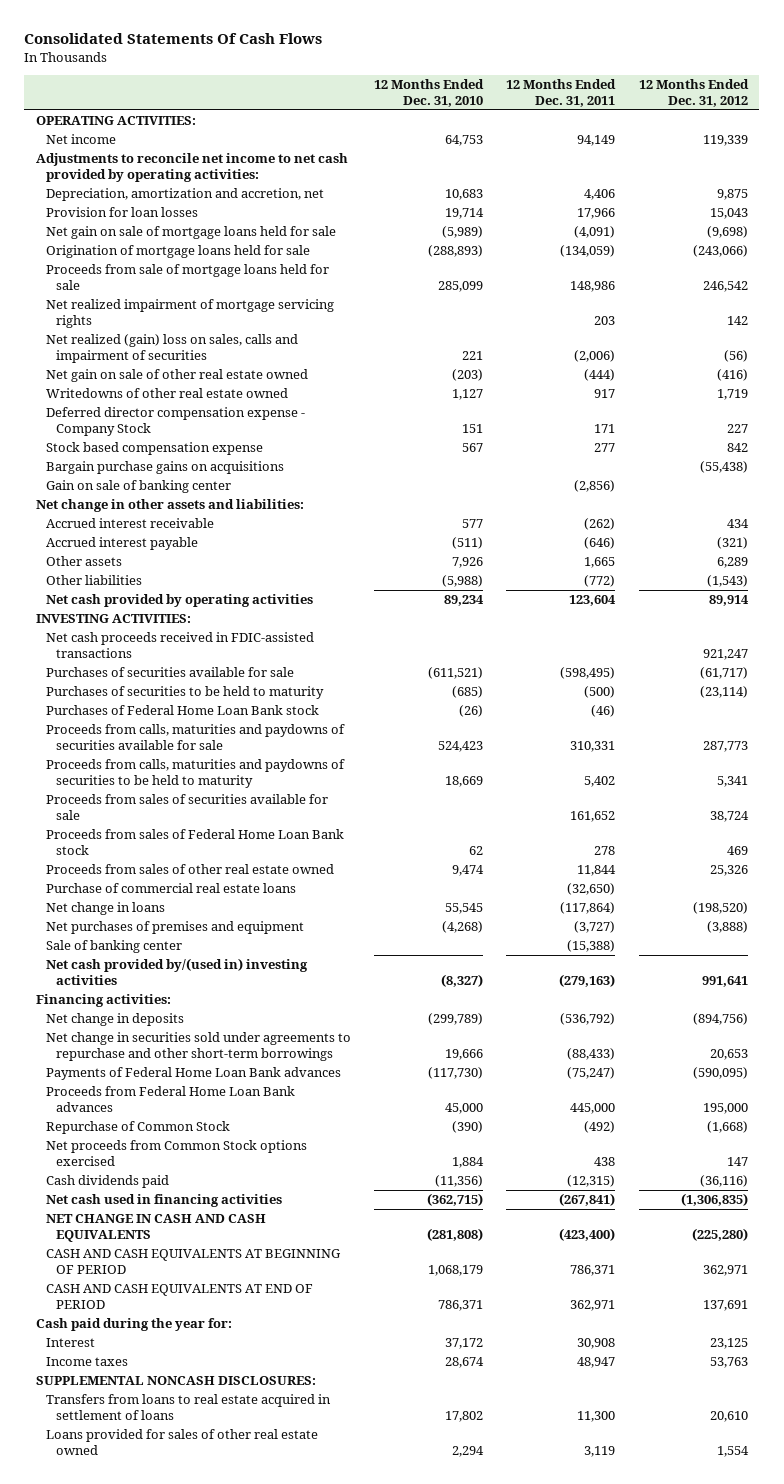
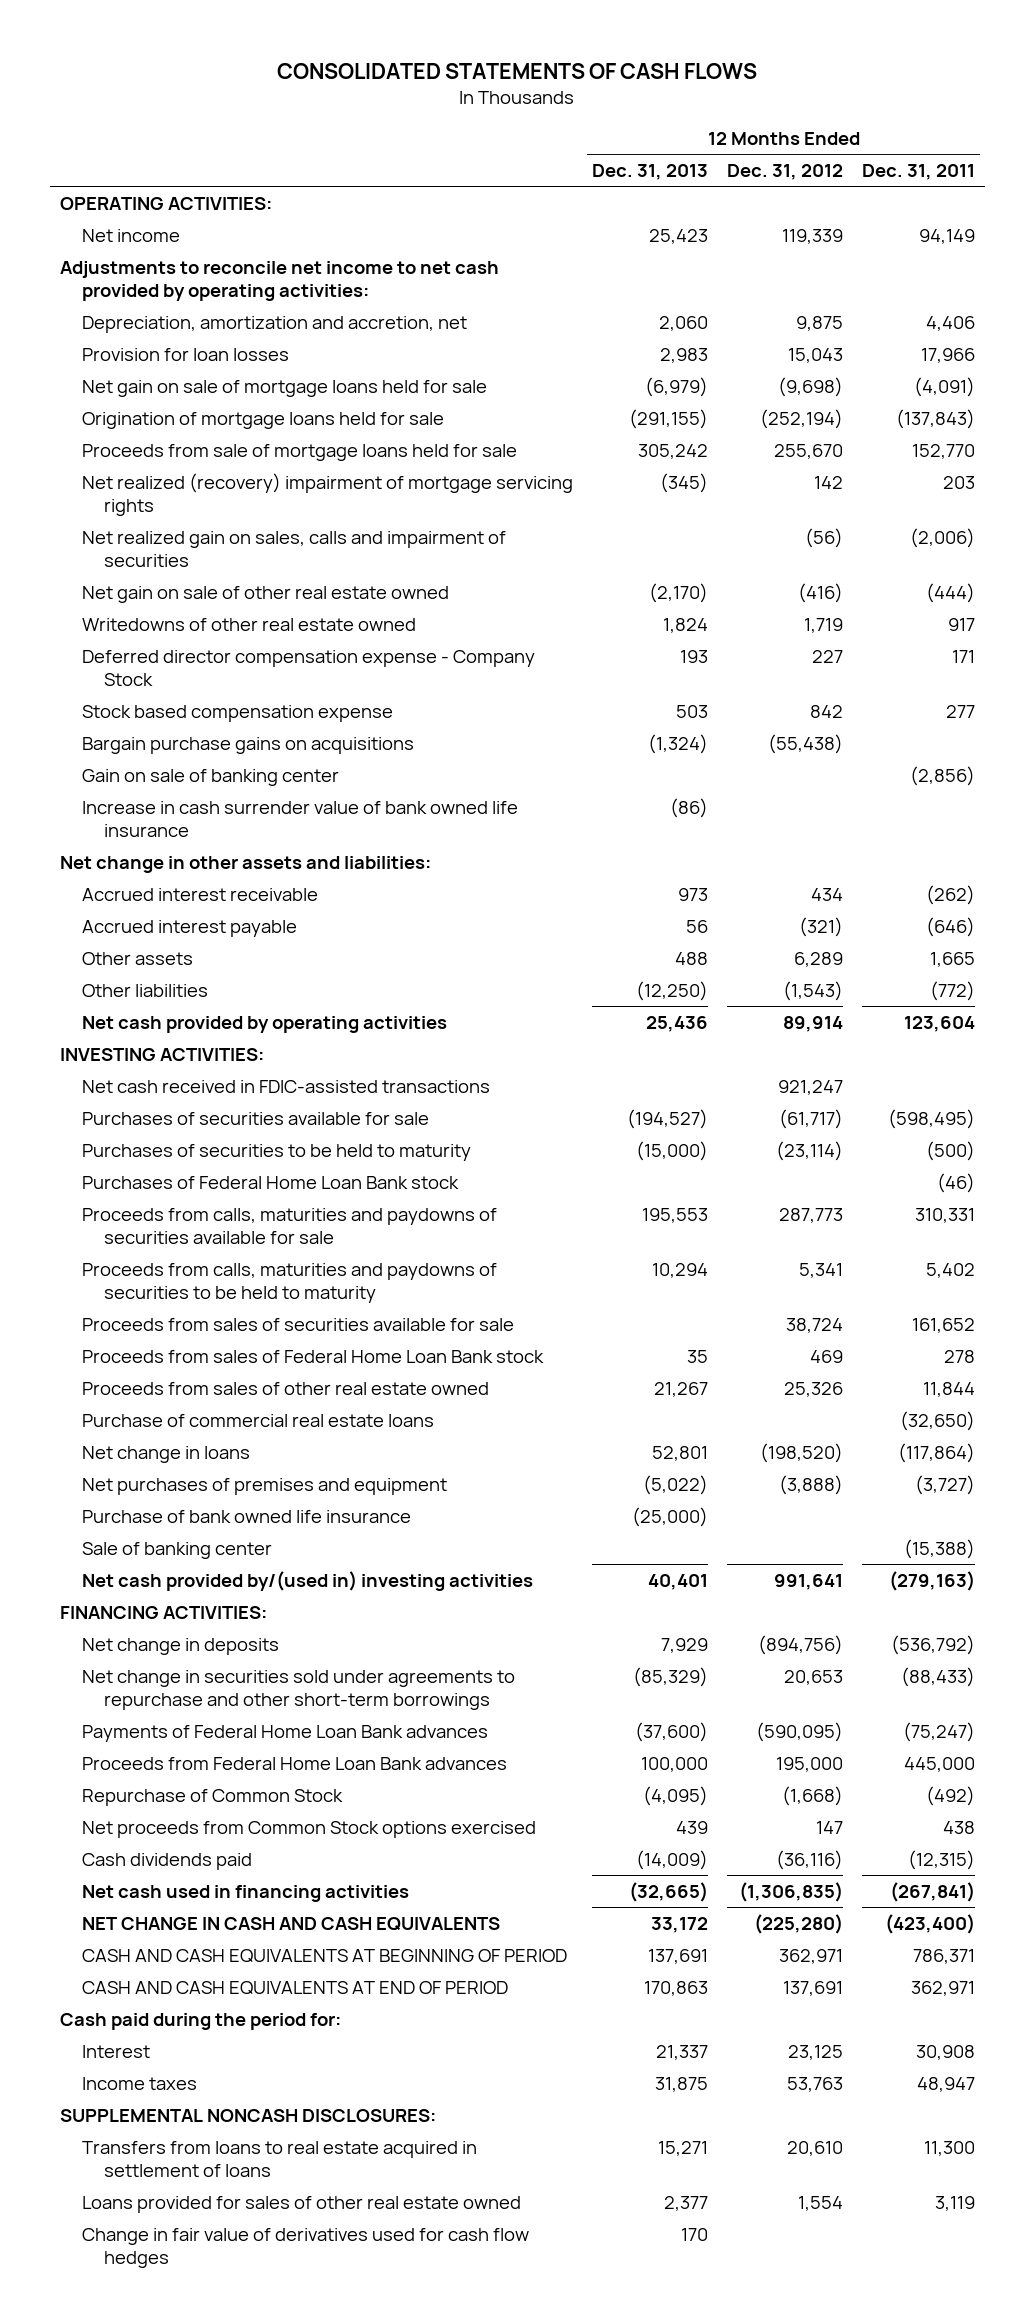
- Consolidated Statements Of Cash Flows
+ CONSOLIDATED STATEMENTS OF CASH FLOWS
- | 12 Months Ended Dec. 31, 2010 | 12 Months Ended Dec. 31, 2011 | 12 Months Ended Dec. 31, 2012
+ | 12 Months Ended Dec. 31, 2013 | 12 Months Ended Dec. 31, 2012 | 12 Months Ended Dec. 31, 2011
- Origination of mortgage loans held for sale | (288,893) | (134,059) | (243,066)
- Proceeds from sale of mortgage loans held for sale | 285,099 | 148,986 | 246,542
- Net realized impairment of mortgage servicing rights | | 203 | 142
- Net realized (gain) loss on sales, calls and impairment of securities | 221 | (2,006) | (56)
+ Origination of mortgage loans held for sale | (291,155) | (252,194) | (137,843)
+ Proceeds from sale of mortgage loans held for sale | 305,242 | 255,670 | 152,770
+ Net realized (recovery) impairment of mortgage servicing rights | (345) | 142 | 203
+ Net realized gain on sales, calls and impairment of securities | | (56) | (2,006)
+ Increase in cash surrender value of bank owned life insurance | (86) | |
- Net cash proceeds received in FDIC-assisted transactions | | | 921,247
+ Net cash received in FDIC-assisted transactions | | 921,247 |
+ Purchase of bank owned life insurance | (25,000) | |
- Financing activities:
+ FINANCING ACTIVITIES:
- Cash paid during the year for:
+ Cash paid during the period for:
+ Change in fair value of derivatives used for cash flow hedges | 170 | |

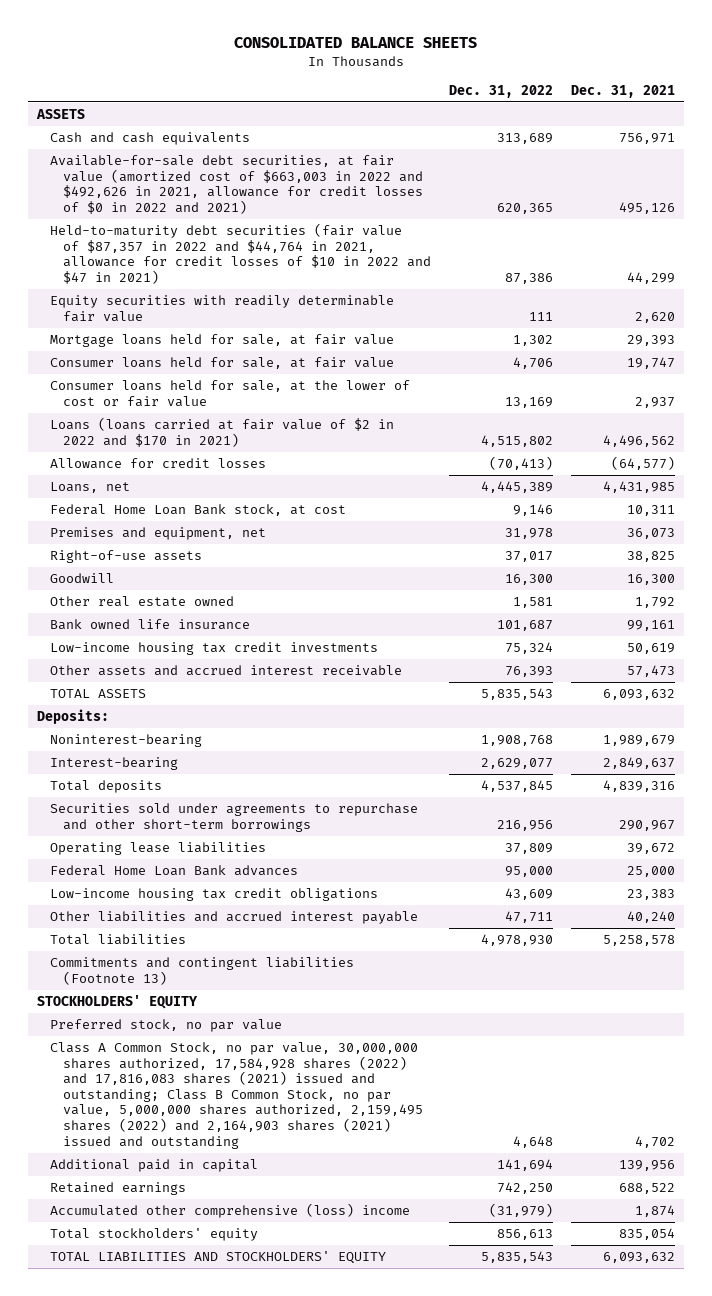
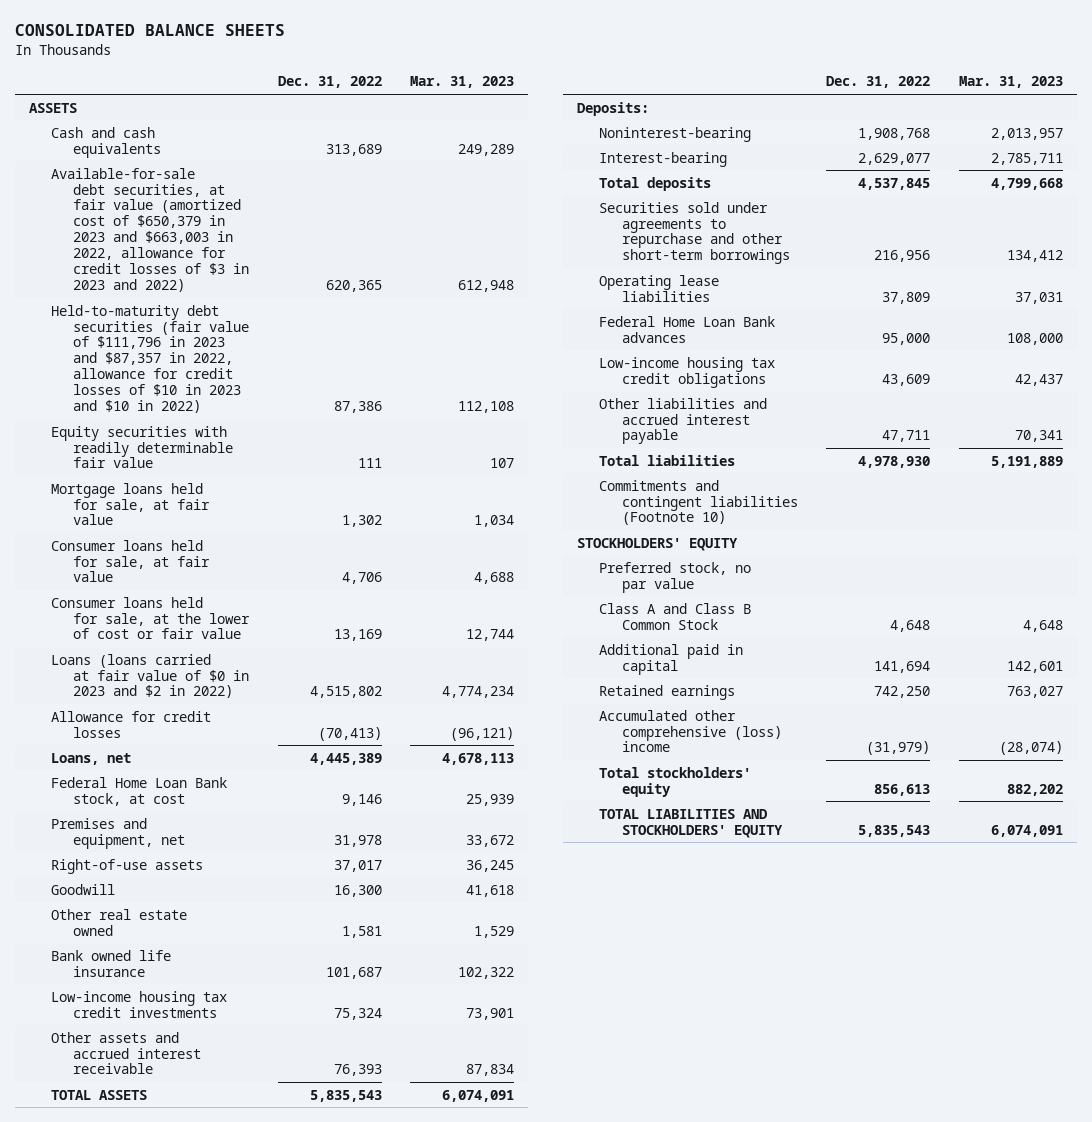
- | Dec. 31, 2022 | Dec. 31, 2021
+ | Dec. 31, 2022 | Mar. 31, 2023
- Available-for-sale debt securities, at fair value (amortized cost of $663,003 in 2022 and $492,626 in 2021, allowance for credit losses of $0 in 2022 and 2021) | 620,365 | 495,126
- Held-to-maturity debt securities (fair value of $87,357 in 2022 and $44,764 in 2021, allowance for credit losses of $10 in 2022 and $47 in 2021) | 87,386 | 44,299
+ Available-for-sale debt securities, at fair value (amortized cost of $650,379 in 2023 and $663,003 in 2022, allowance for credit losses of $3 in 2023 and 2022) | 620,365 | 612,948
+ Held-to-maturity debt securities (fair value of $111,796 in 2023 and $87,357 in 2022, allowance for credit losses of $10 in 2023 and $10 in 2022) | 87,386 | 112,108
- Loans (loans carried at fair value of $2 in 2022 and $170 in 2021) | 4,515,802 | 4,496,562
+ Loans (loans carried at fair value of $0 in 2023 and $2 in 2022) | 4,515,802 | 4,774,234
- Commitments and contingent liabilities (Footnote 13)
+ Commitments and contingent liabilities (Footnote 10)
- Class A Common Stock, no par value, 30,000,000 shares authorized, 17,584,928 shares (2022) and 17,816,083 shares (2021) issued and outstanding; Class B Common Stock, no par value, 5,000,000 shares authorized, 2,159,495 shares (2022) and 2,164,903 shares (2021) issued and outstanding | 4,648 | 4,702
+ Class A and Class B Common Stock | 4,648 | 4,648

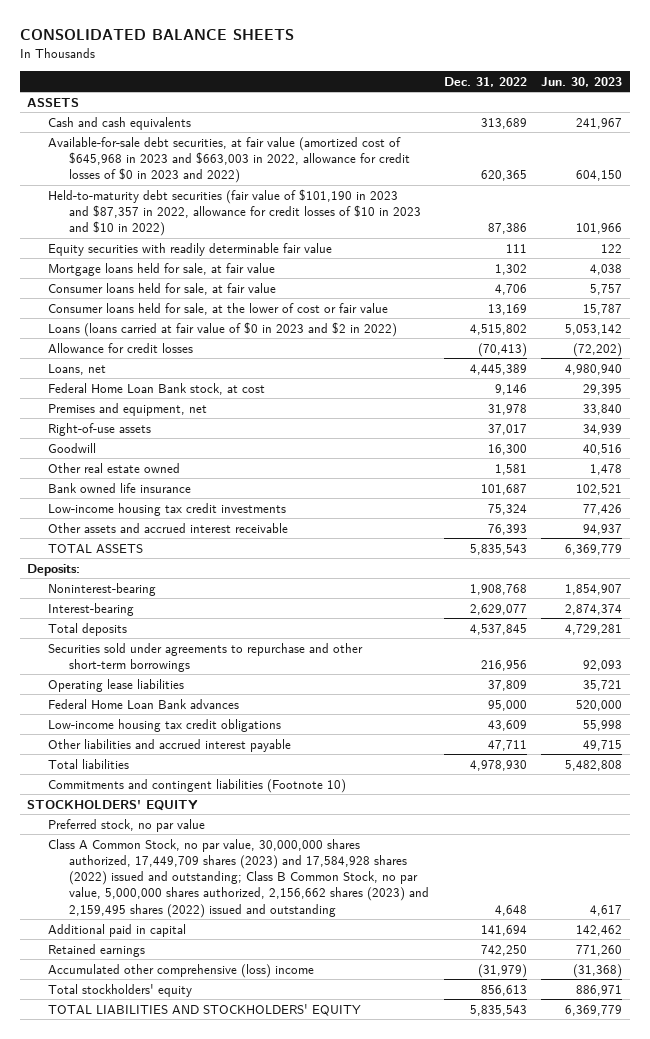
- | Dec. 31, 2022 | Mar. 31, 2023
+ | Dec. 31, 2022 | Jun. 30, 2023
- Available-for-sale debt securities, at fair value (amortized cost of $650,379 in 2023 and $663,003 in 2022, allowance for credit losses of $3 in 2023 and 2022) | 620,365 | 612,948
- Held-to-maturity debt securities (fair value of $111,796 in 2023 and $87,357 in 2022, allowance for credit losses of $10 in 2023 and $10 in 2022) | 87,386 | 112,108
+ Available-for-sale debt securities, at fair value (amortized cost of $645,968 in 2023 and $663,003 in 2022, allowance for credit losses of $0 in 2023 and 2022) | 620,365 | 604,150
+ Held-to-maturity debt securities (fair value of $101,190 in 2023 and $87,357 in 2022, allowance for credit losses of $10 in 2023 and $10 in 2022) | 87,386 | 101,966
- Class A and Class B Common Stock | 4,648 | 4,648
+ Class A Common Stock, no par value, 30,000,000 shares authorized, 17,449,709 shares (2023) and 17,584,928 shares (2022) issued and outstanding; Class B Common Stock, no par value, 5,000,000 shares authorized, 2,156,662 shares (2023) and 2,159,495 shares (2022) issued and outstanding | 4,648 | 4,617

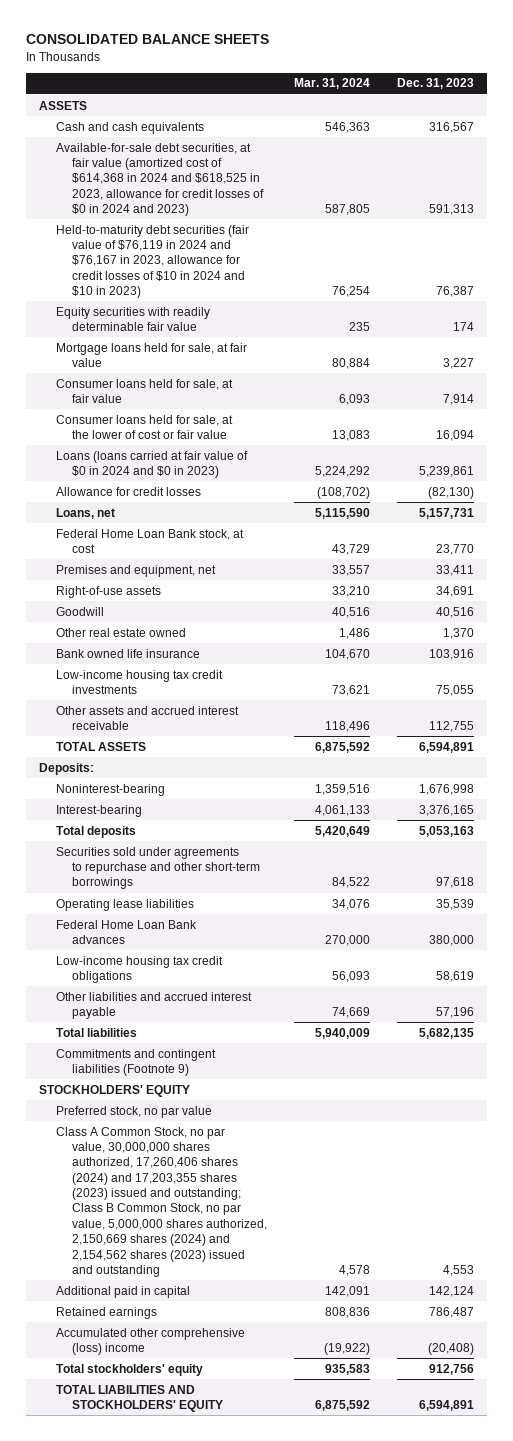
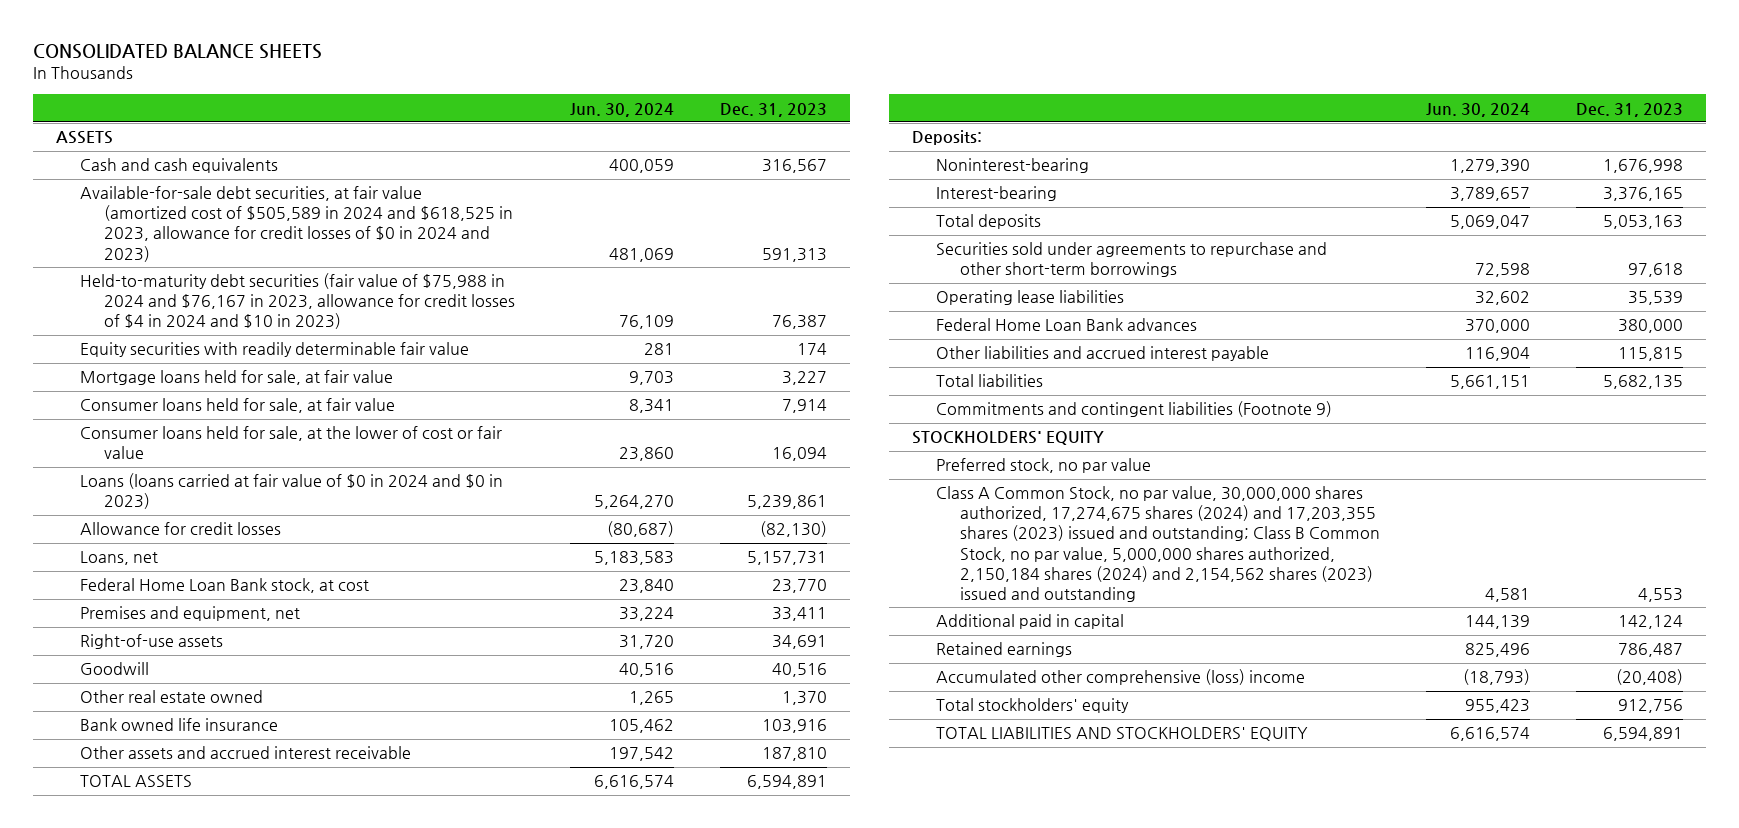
- | Mar. 31, 2024 | Dec. 31, 2023
+ | Jun. 30, 2024 | Dec. 31, 2023
- Available-for-sale debt securities, at fair value (amortized cost of $614,368 in 2024 and $618,525 in 2023, allowance for credit losses of $0 in 2024 and 2023) | 587,805 | 591,313
- Held-to-maturity debt securities (fair value of $76,119 in 2024 and $76,167 in 2023, allowance for credit losses of $10 in 2024 and $10 in 2023) | 76,254 | 76,387
+ Available-for-sale debt securities, at fair value (amortized cost of $505,589 in 2024 and $618,525 in 2023, allowance for credit losses of $0 in 2024 and 2023) | 481,069 | 591,313
+ Held-to-maturity debt securities (fair value of $75,988 in 2024 and $76,167 in 2023, allowance for credit losses of $4 in 2024 and $10 in 2023) | 76,109 | 76,387
- Low-income housing tax credit investments | 73,621 | 75,055
- Other assets and accrued interest receivable | 118,496 | 112,755
+ Other assets and accrued interest receivable | 197,542 | 187,810
- Low-income housing tax credit obligations | 56,093 | 58,619
- Other liabilities and accrued interest payable | 74,669 | 57,196
+ Other liabilities and accrued interest payable | 116,904 | 115,815
- Class A Common Stock, no par value, 30,000,000 shares authorized, 17,260,406 shares (2024) and 17,203,355 shares (2023) issued and outstanding; Class B Common Stock, no par value, 5,000,000 shares authorized, 2,150,669 shares (2024) and 2,154,562 shares (2023) issued and outstanding | 4,578 | 4,553
+ Class A Common Stock, no par value, 30,000,000 shares authorized, 17,274,675 shares (2024) and 17,203,355 shares (2023) issued and outstanding; Class B Common Stock, no par value, 5,000,000 shares authorized, 2,150,184 shares (2024) and 2,154,562 shares (2023) issued and outstanding | 4,581 | 4,553

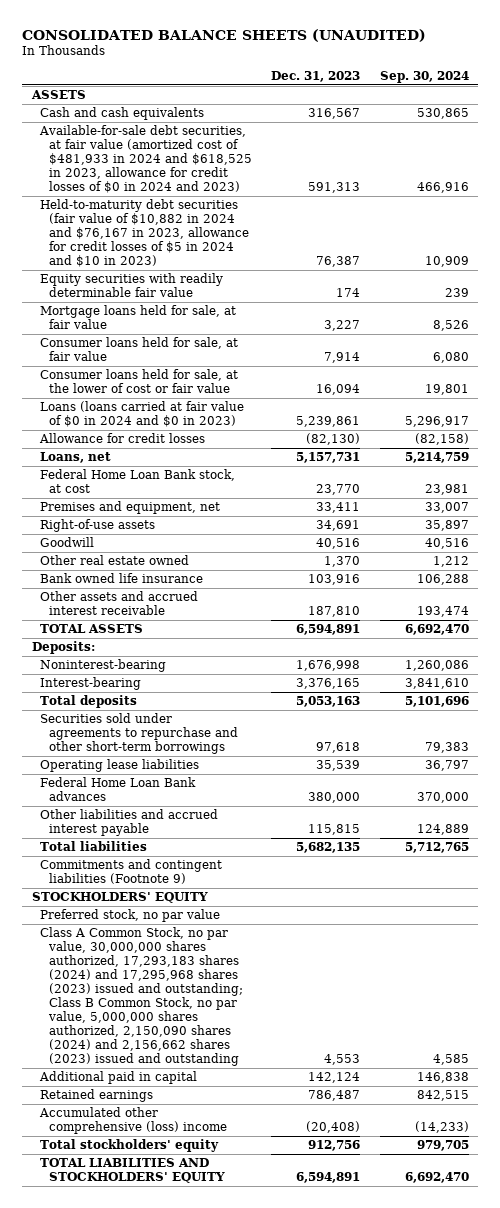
- CONSOLIDATED BALANCE SHEETS
+ CONSOLIDATED BALANCE SHEETS (UNAUDITED)
- | Jun. 30, 2024 | Dec. 31, 2023
+ | Dec. 31, 2023 | Sep. 30, 2024
- Available-for-sale debt securities, at fair value (amortized cost of $505,589 in 2024 and $618,525 in 2023, allowance for credit losses of $0 in 2024 and 2023) | 481,069 | 591,313
- Held-to-maturity debt securities (fair value of $75,988 in 2024 and $76,167 in 2023, allowance for credit losses of $4 in 2024 and $10 in 2023) | 76,109 | 76,387
+ Available-for-sale debt securities, at fair value (amortized cost of $481,933 in 2024 and $618,525 in 2023, allowance for credit losses of $0 in 2024 and 2023) | 591,313 | 466,916
+ Held-to-maturity debt securities (fair value of $10,882 in 2024 and $76,167 in 2023, allowance for credit losses of $5 in 2024 and $10 in 2023) | 76,387 | 10,909
- Class A Common Stock, no par value, 30,000,000 shares authorized, 17,274,675 shares (2024) and 17,203,355 shares (2023) issued and outstanding; Class B Common Stock, no par value, 5,000,000 shares authorized, 2,150,184 shares (2024) and 2,154,562 shares (2023) issued and outstanding | 4,581 | 4,553
+ Class A Common Stock, no par value, 30,000,000 shares authorized, 17,293,183 shares (2024) and 17,295,968 shares (2023) issued and outstanding; Class B Common Stock, no par value, 5,000,000 shares authorized, 2,150,090 shares (2024) and 2,156,662 shares (2023) issued and outstanding | 4,553 | 4,585

